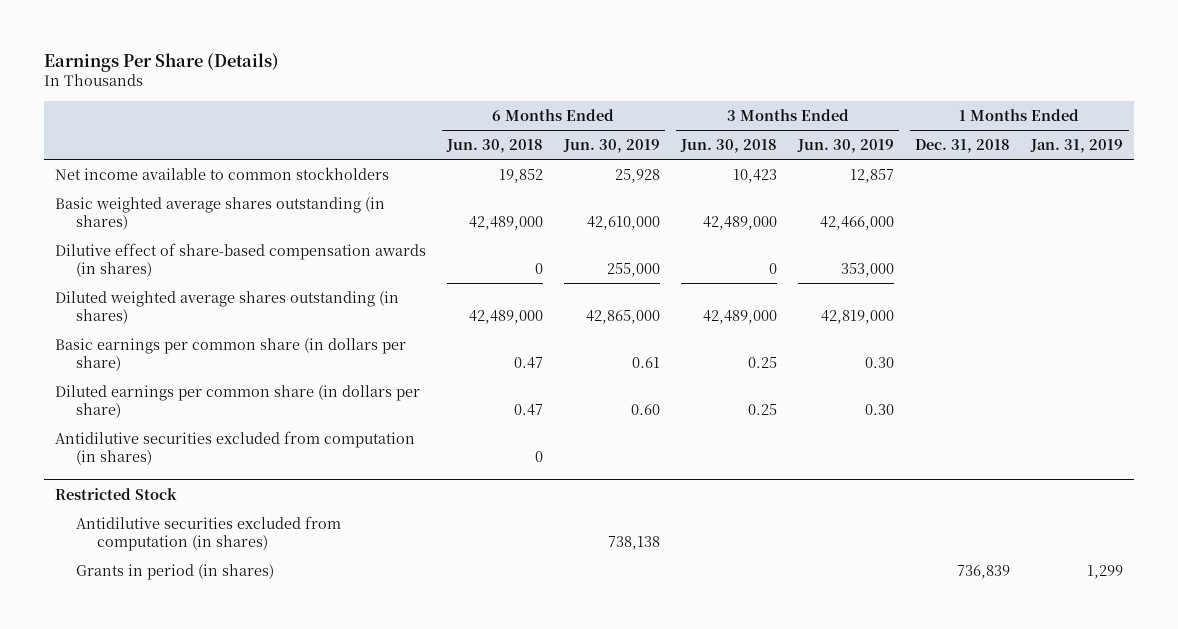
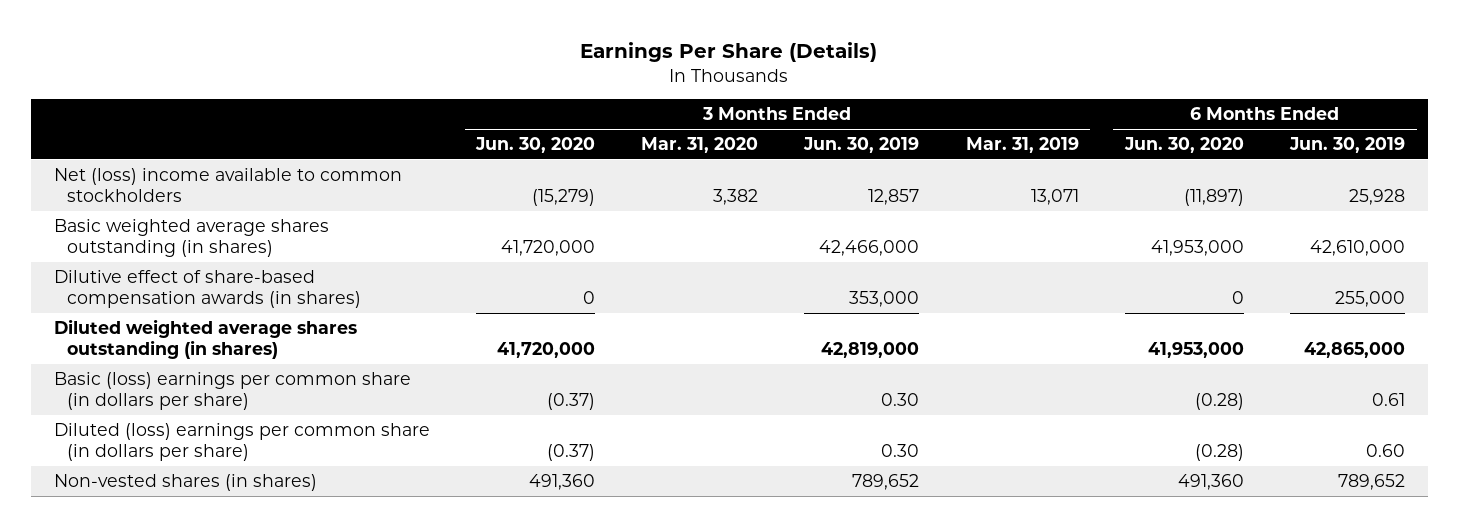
- | 6 Months Ended Jun. 30, 2018 | 6 Months Ended Jun. 30, 2019 | 3 Months Ended Jun. 30, 2018 | 3 Months Ended Jun. 30, 2019 | 1 Months Ended Dec. 31, 2018 | 1 Months Ended Jan. 31, 2019
+ | 3 Months Ended Jun. 30, 2020 | 3 Months Ended Mar. 31, 2020 | 3 Months Ended Jun. 30, 2019 | 3 Months Ended Mar. 31, 2019 | 6 Months Ended Jun. 30, 2020 | 6 Months Ended Jun. 30, 2019
- Net income available to common stockholders | 19,852 | 25,928 | 10,423 | 12,857 | |
+ Net (loss) income available to common stockholders | (15,279) | 3,382 | 12,857 | 13,071 | (11,897) | 25,928
- Basic earnings per common share (in dollars per share) | 0.47 | 0.61 | 0.25 | 0.30 | |
- Diluted earnings per common share (in dollars per share) | 0.47 | 0.60 | 0.25 | 0.30 | |
- Antidilutive securities excluded from computation (in shares) | 0 | | | | |
- Restricted Stock
- Antidilutive securities excluded from computation (in shares) | | 738,138 | | | |
- Grants in period (in shares) | | | | | 736,839 | 1,299
+ Basic (loss) earnings per common share (in dollars per share) | (0.37) | | 0.30 | | (0.28) | 0.61
+ Diluted (loss) earnings per common share (in dollars per share) | (0.37) | | 0.30 | | (0.28) | 0.60
+ Non-vested shares (in shares) | 491,360 | | 789,652 | | 491,360 | 789,652

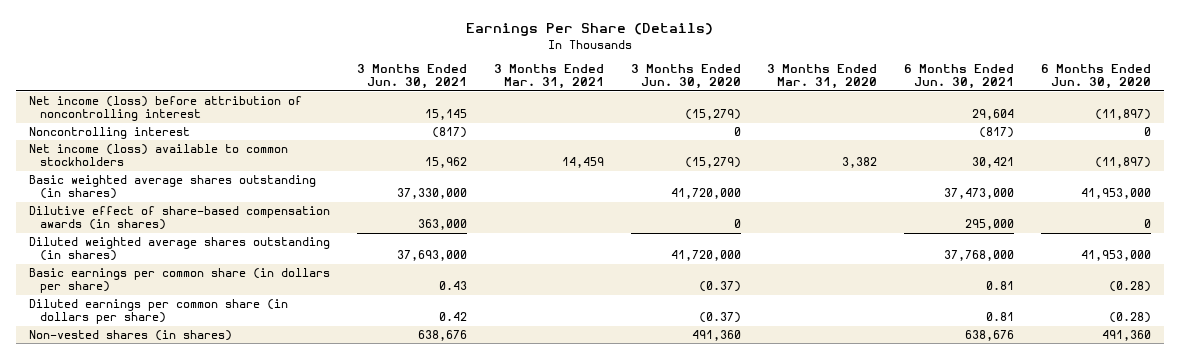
- | 3 Months Ended Jun. 30, 2020 | 3 Months Ended Mar. 31, 2020 | 3 Months Ended Jun. 30, 2019 | 3 Months Ended Mar. 31, 2019 | 6 Months Ended Jun. 30, 2020 | 6 Months Ended Jun. 30, 2019
+ | 3 Months Ended Jun. 30, 2021 | 3 Months Ended Mar. 31, 2021 | 3 Months Ended Jun. 30, 2020 | 3 Months Ended Mar. 31, 2020 | 6 Months Ended Jun. 30, 2021 | 6 Months Ended Jun. 30, 2020
- Net (loss) income available to common stockholders | (15,279) | 3,382 | 12,857 | 13,071 | (11,897) | 25,928
+ Net income (loss) before attribution of noncontrolling interest | 15,145 | | (15,279) | | 29,604 | (11,897)
+ Noncontrolling interest | (817) | | 0 | | (817) | 0
+ Net income (loss) available to common stockholders | 15,962 | 14,459 | (15,279) | 3,382 | 30,421 | (11,897)
- Basic (loss) earnings per common share (in dollars per share) | (0.37) | | 0.30 | | (0.28) | 0.61
- Diluted (loss) earnings per common share (in dollars per share) | (0.37) | | 0.30 | | (0.28) | 0.60
+ Basic earnings per common share (in dollars per share) | 0.43 | | (0.37) | | 0.81 | (0.28)
+ Diluted earnings per common share (in dollars per share) | 0.42 | | (0.37) | | 0.81 | (0.28)

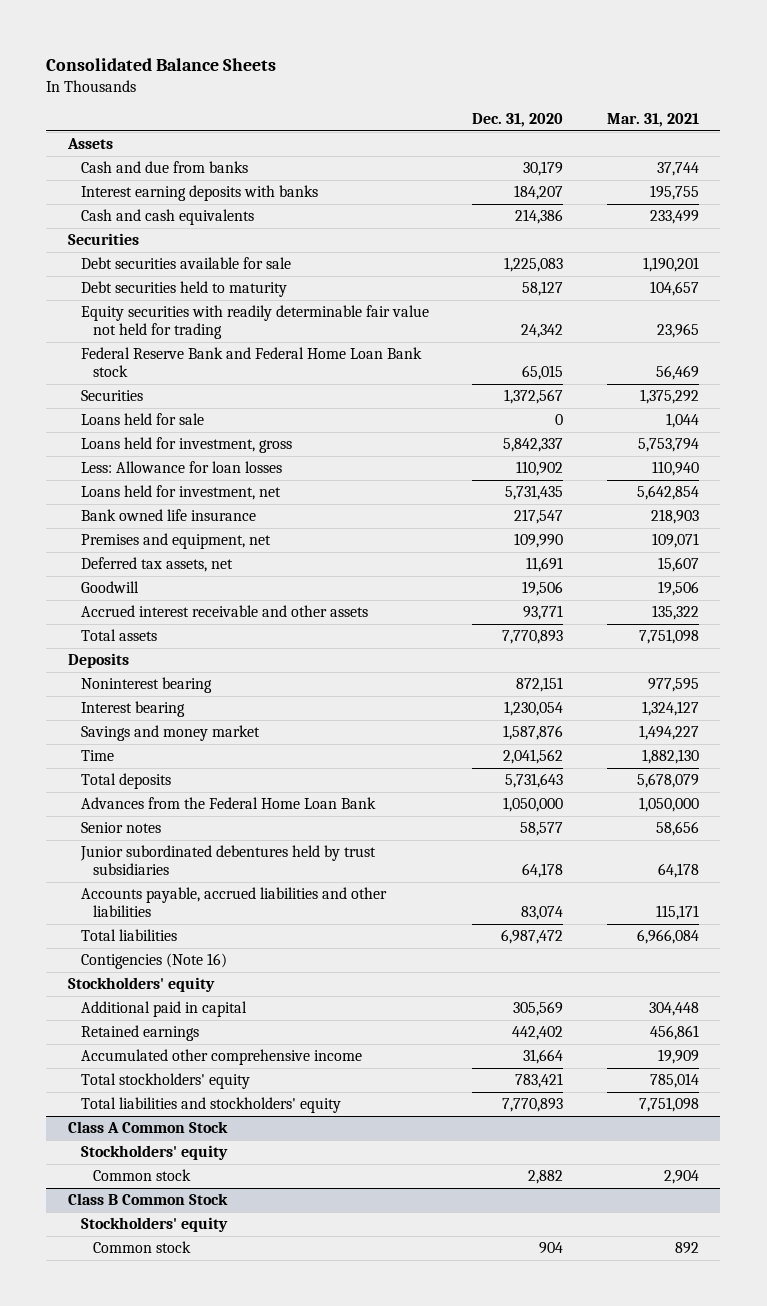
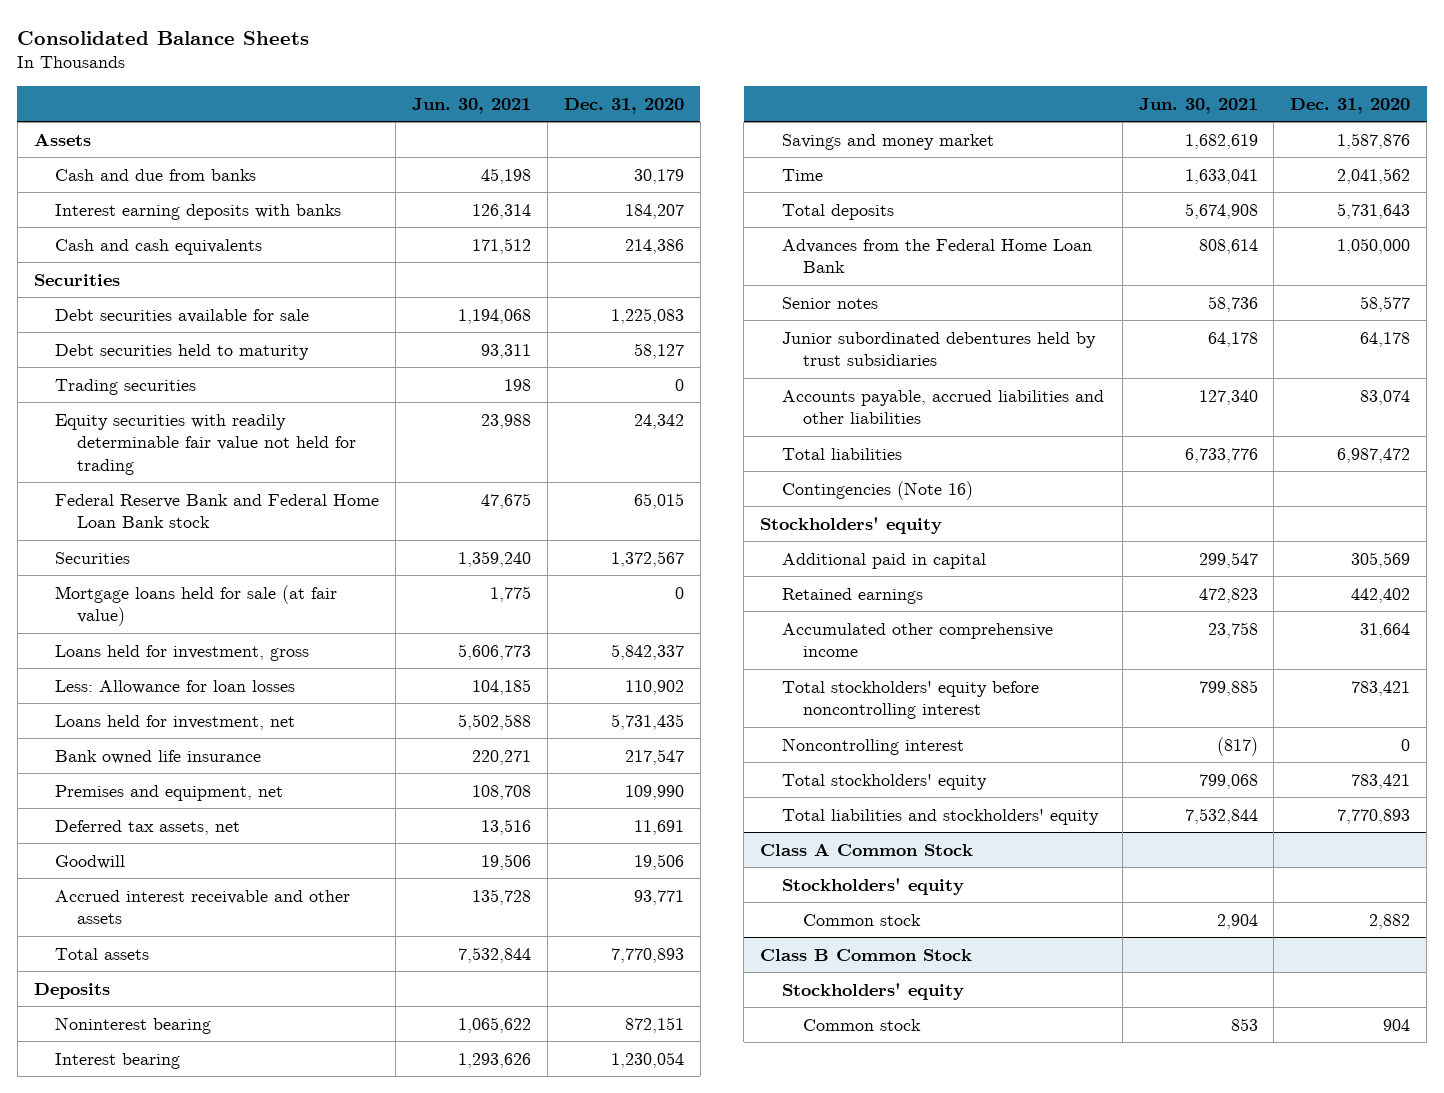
- | Dec. 31, 2020 | Mar. 31, 2021
+ | Jun. 30, 2021 | Dec. 31, 2020
+ Trading securities | 198 | 0
- Loans held for sale | 0 | 1,044
+ Mortgage loans held for sale (at fair value) | 1,775 | 0
- Contigencies (Note 16)
+ Contingencies (Note 16)
+ Total stockholders' equity before noncontrolling interest | 799,885 | 783,421
+ Noncontrolling interest | (817) | 0

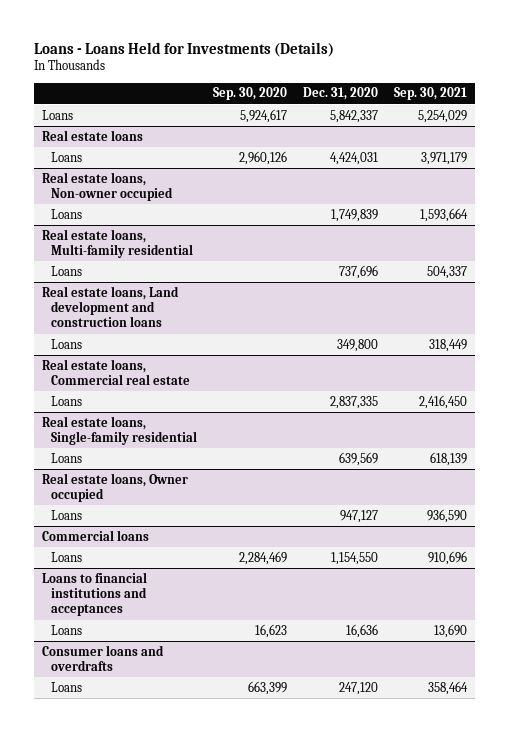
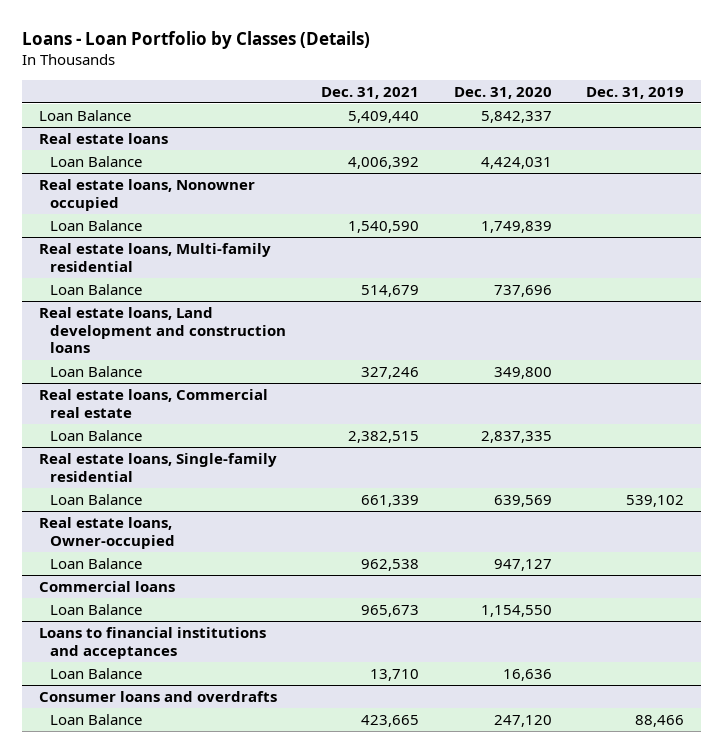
- Loans - Loans Held for Investments (Details)
+ Loans - Loan Portfolio by Classes (Details)
- | Sep. 30, 2020 | Dec. 31, 2020 | Sep. 30, 2021
+ | Dec. 31, 2021 | Dec. 31, 2020 | Dec. 31, 2019
- Loans | 5,924,617 | 5,842,337 | 5,254,029
+ Loan Balance | 5,409,440 | 5,842,337 |
@ Real estate loans
- Loans | 2,960,126 | 4,424,031 | 3,971,179
- Real estate loans, Non-owner occupied
- Loans | | 1,749,839 | 1,593,664
@ Real estate loans
+ Loan Balance | 4,006,392 | 4,424,031 |
+ Real estate loans, Nonowner occupied
+ Loan Balance | 1,540,590 | 1,749,839 |
@ Real estate loans, Multi-family residential
- Loans | | 737,696 | 504,337
+ Loan Balance | 514,679 | 737,696 |
@ Real estate loans, Land development and construction loans
- Loans | | 349,800 | 318,449
+ Loan Balance | 327,246 | 349,800 |
@ Real estate loans, Commercial real estate
- Loans | | 2,837,335 | 2,416,450
+ Loan Balance | 2,382,515 | 2,837,335 |
@ Real estate loans, Single-family residential
- Loans | | 639,569 | 618,139
- Real estate loans, Owner occupied
- Loans | | 947,127 | 936,590
@ Real estate loans, Single-family residential
+ Loan Balance | 661,339 | 639,569 | 539,102
+ Real estate loans, Owner-occupied
+ Loan Balance | 962,538 | 947,127 |
@ Commercial loans
- Loans | 2,284,469 | 1,154,550 | 910,696
+ Loan Balance | 965,673 | 1,154,550 |
@ Loans to financial institutions and acceptances
- Loans | 16,623 | 16,636 | 13,690
+ Loan Balance | 13,710 | 16,636 |
@ Consumer loans and overdrafts
- Loans | 663,399 | 247,120 | 358,464
+ Loan Balance | 423,665 | 247,120 | 88,466

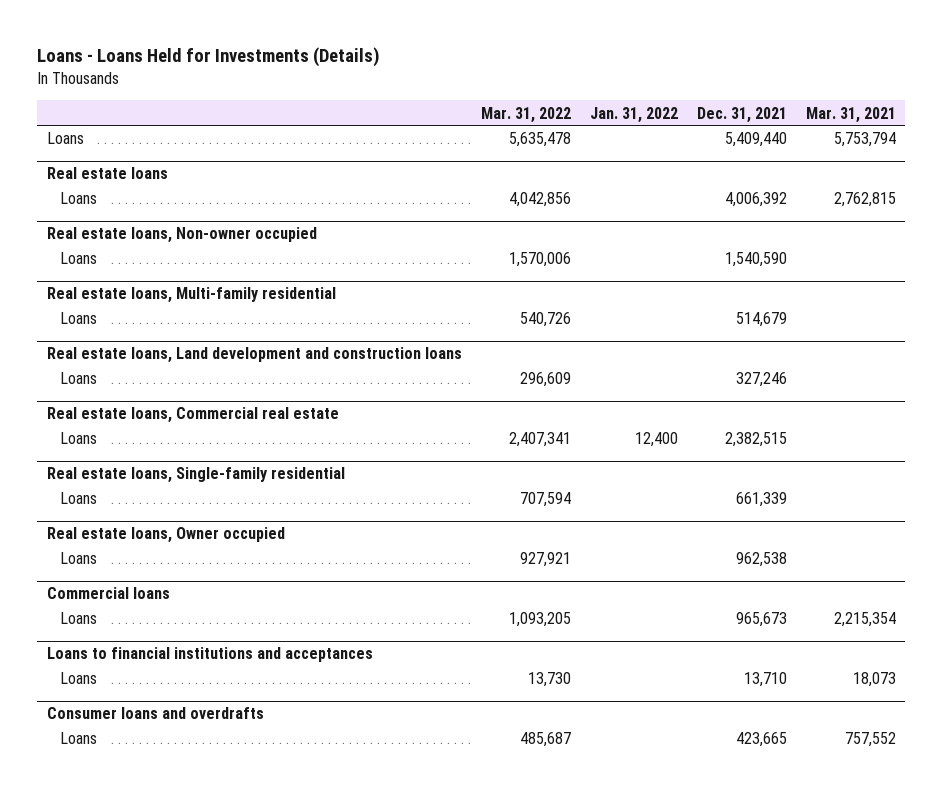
- Loans - Loan Portfolio by Classes (Details)
+ Loans - Loans Held for Investments (Details)
- | Dec. 31, 2021 | Dec. 31, 2020 | Dec. 31, 2019
+ | Mar. 31, 2022 | Jan. 31, 2022 | Dec. 31, 2021 | Mar. 31, 2021
- Loan Balance | 5,409,440 | 5,842,337 |
+ Loans | 5,635,478 | | 5,409,440 | 5,753,794
@ Real estate loans
- Loan Balance | 4,006,392 | 4,424,031 |
- Real estate loans, Nonowner occupied
- Loan Balance | 1,540,590 | 1,749,839 |
@ Real estate loans
+ Loans | 4,042,856 | | 4,006,392 | 2,762,815
+ Real estate loans, Non-owner occupied
+ Loans | 1,570,006 | | 1,540,590 |
@ Real estate loans, Multi-family residential
- Loan Balance | 514,679 | 737,696 |
+ Loans | 540,726 | | 514,679 |
@ Real estate loans, Land development and construction loans
- Loan Balance | 327,246 | 349,800 |
+ Loans | 296,609 | | 327,246 |
@ Real estate loans, Commercial real estate
- Loan Balance | 2,382,515 | 2,837,335 |
+ Loans | 2,407,341 | 12,400 | 2,382,515 |
@ Real estate loans, Single-family residential
- Loan Balance | 661,339 | 639,569 | 539,102
- Real estate loans, Owner-occupied
- Loan Balance | 962,538 | 947,127 |
@ Real estate loans, Single-family residential
+ Loans | 707,594 | | 661,339 |
+ Real estate loans, Owner occupied
+ Loans | 927,921 | | 962,538 |
@ Commercial loans
- Loan Balance | 965,673 | 1,154,550 |
+ Loans | 1,093,205 | | 965,673 | 2,215,354
@ Loans to financial institutions and acceptances
- Loan Balance | 13,710 | 16,636 |
+ Loans | 13,730 | | 13,710 | 18,073
@ Consumer loans and overdrafts
- Loan Balance | 423,665 | 247,120 | 88,466
+ Loans | 485,687 | | 423,665 | 757,552

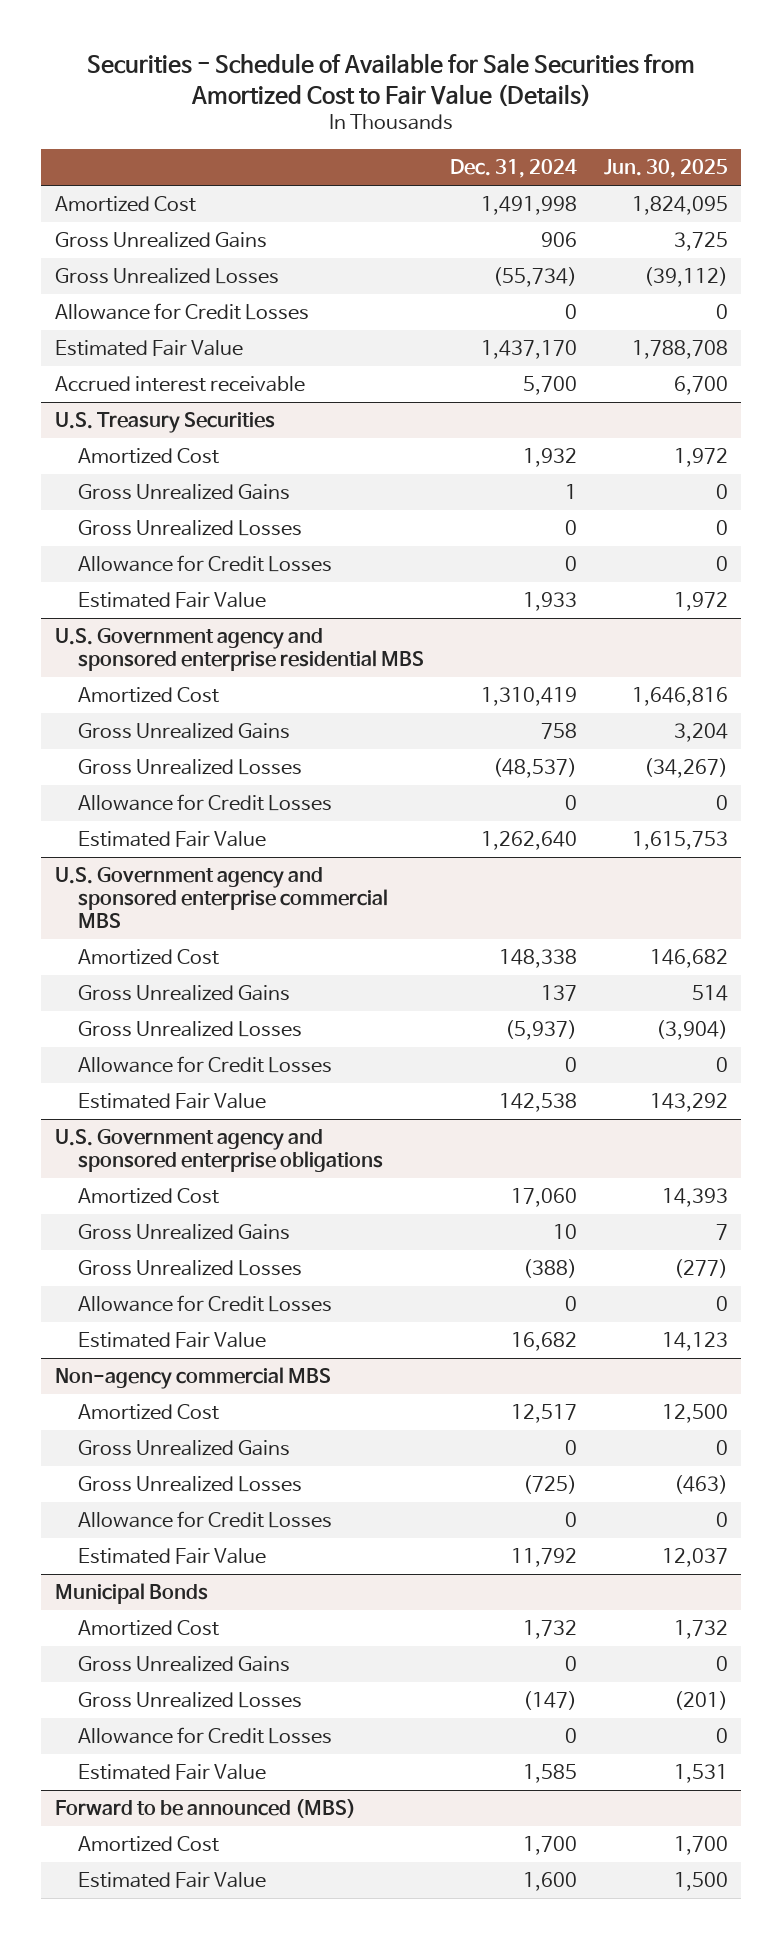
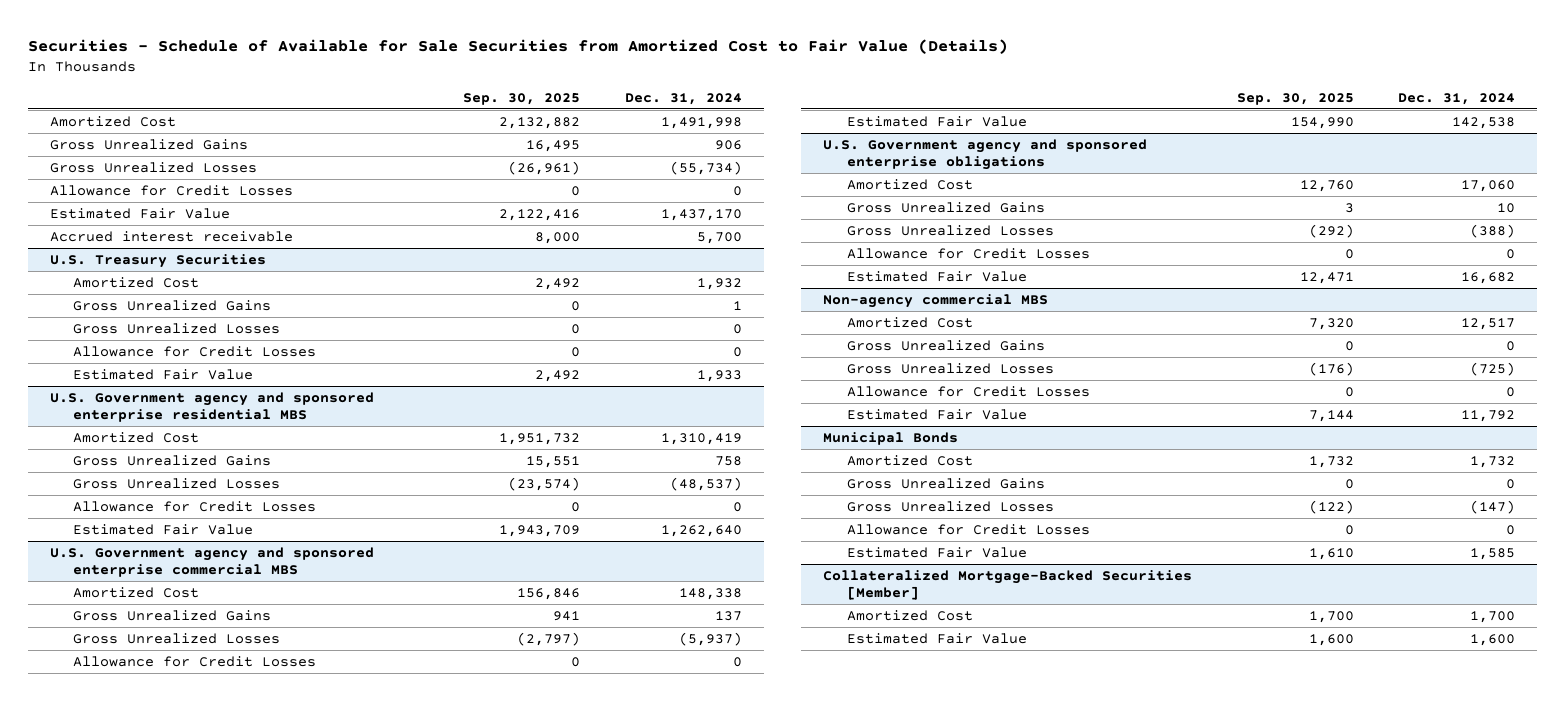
- | Dec. 31, 2024 | Jun. 30, 2025
+ | Sep. 30, 2025 | Dec. 31, 2024
- Forward to be announced (MBS)
+ Collateralized Mortgage-Backed Securities [Member]

